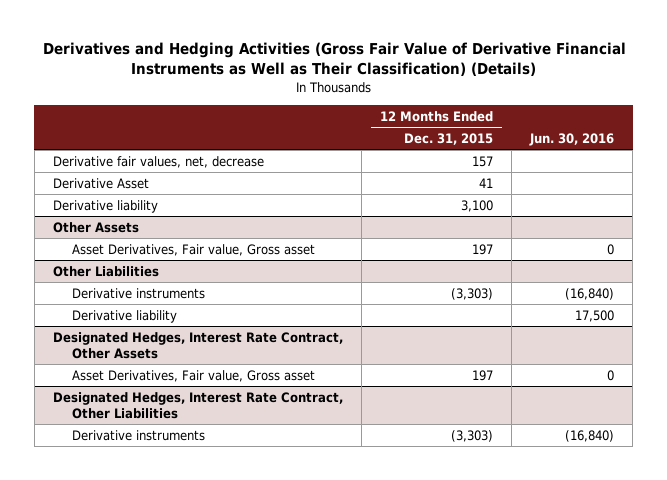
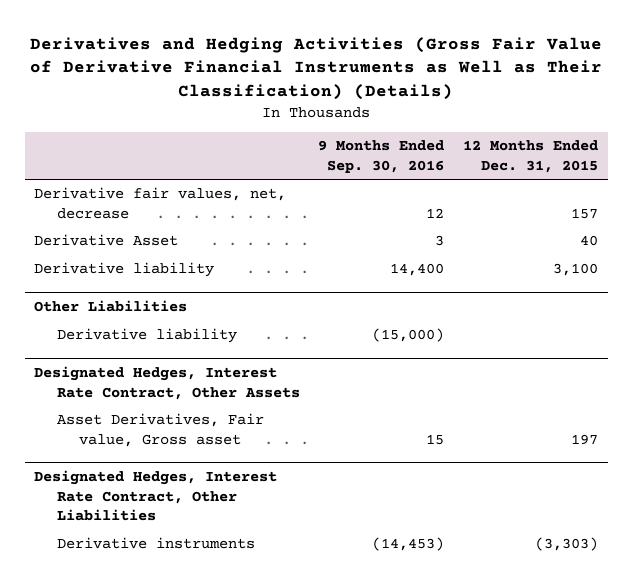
- | 12 Months Ended Dec. 31, 2015 | Jun. 30, 2016
+ | 9 Months Ended Sep. 30, 2016 | 12 Months Ended Dec. 31, 2015
- Derivative Asset | 41 |
+ Derivative Asset | 3 | 40
- Other Assets
- Asset Derivatives, Fair value, Gross asset | 197 | 0
@ Other Liabilities
- Derivative instruments | (3,303) | (16,840)

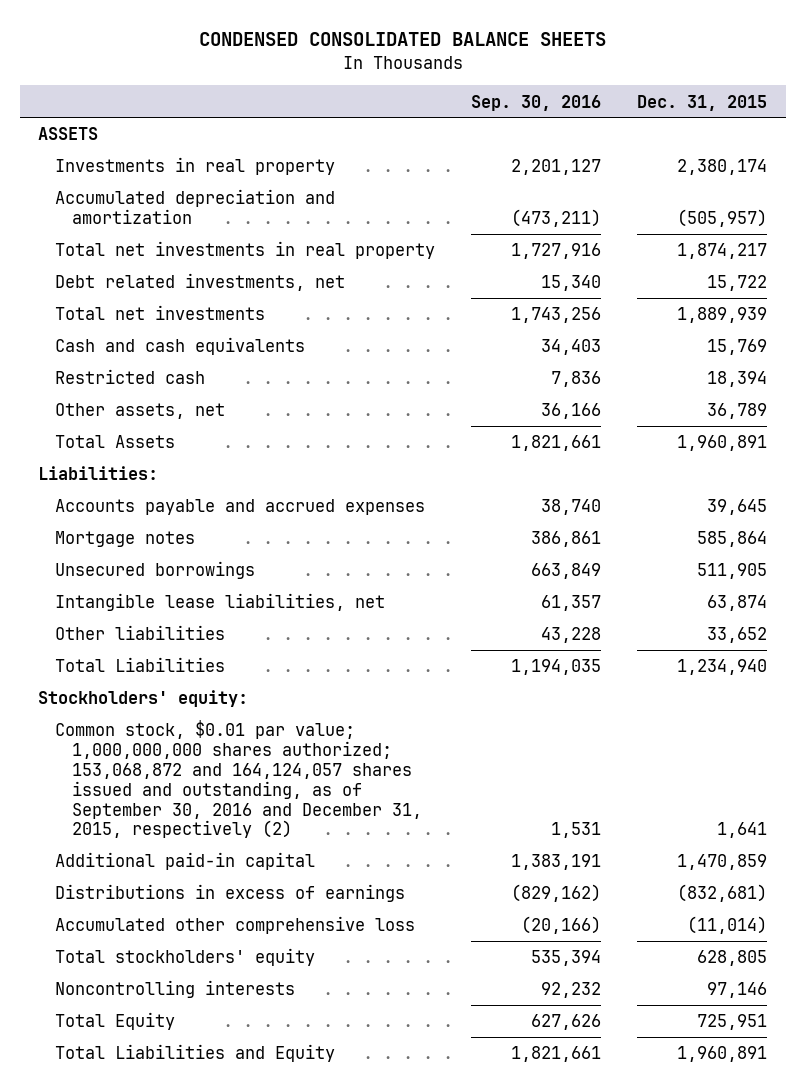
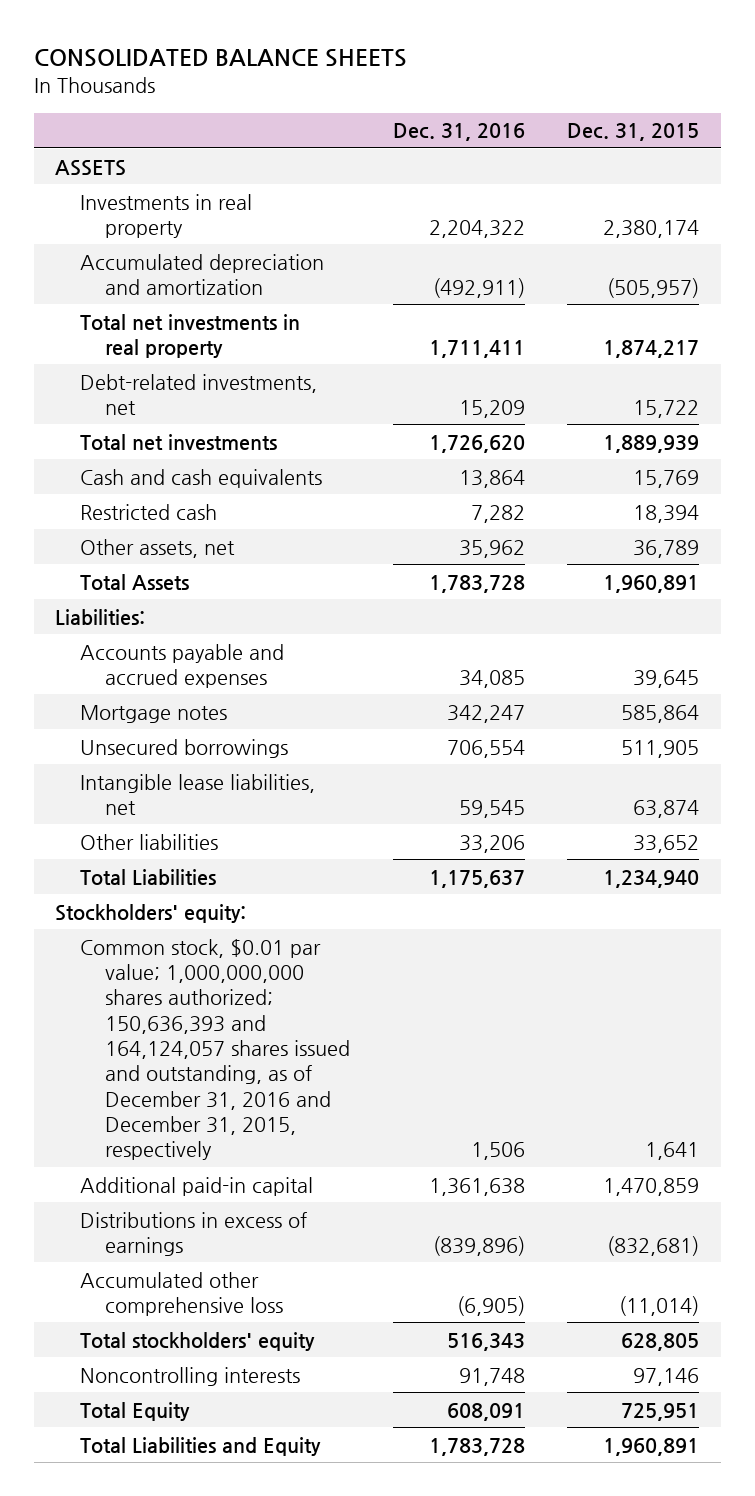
- CONDENSED CONSOLIDATED BALANCE SHEETS
+ CONSOLIDATED BALANCE SHEETS
- | Sep. 30, 2016 | Dec. 31, 2015
+ | Dec. 31, 2016 | Dec. 31, 2015
- Debt related investments, net | 15,340 | 15,722
+ Debt-related investments, net | 15,209 | 15,722
- Common stock, $0.01 par value; 1,000,000,000 shares authorized; 153,068,872 and 164,124,057 shares issued and outstanding, as of September 30, 2016 and December 31, 2015, respectively (2) | 1,531 | 1,641
+ Common stock, $0.01 par value; 1,000,000,000 shares authorized; 150,636,393 and 164,124,057 shares issued and outstanding, as of December 31, 2016 and December 31, 2015, respectively | 1,506 | 1,641

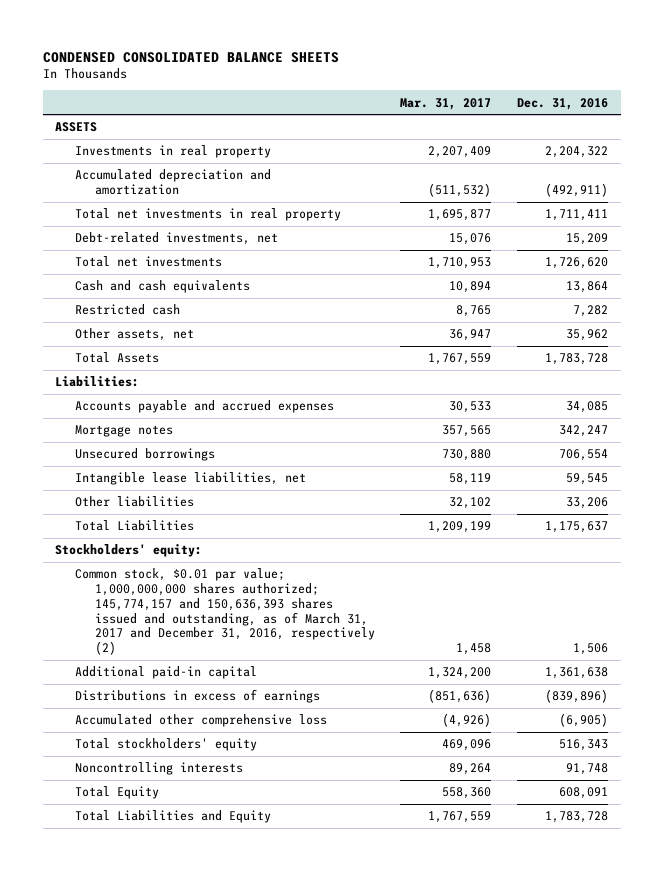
- CONSOLIDATED BALANCE SHEETS
+ CONDENSED CONSOLIDATED BALANCE SHEETS
- | Dec. 31, 2016 | Dec. 31, 2015
+ | Mar. 31, 2017 | Dec. 31, 2016
- Common stock, $0.01 par value; 1,000,000,000 shares authorized; 150,636,393 and 164,124,057 shares issued and outstanding, as of December 31, 2016 and December 31, 2015, respectively | 1,506 | 1,641
+ Common stock, $0.01 par value; 1,000,000,000 shares authorized; 145,774,157 and 150,636,393 shares issued and outstanding, as of March 31, 2017 and December 31, 2016, respectively (2) | 1,458 | 1,506

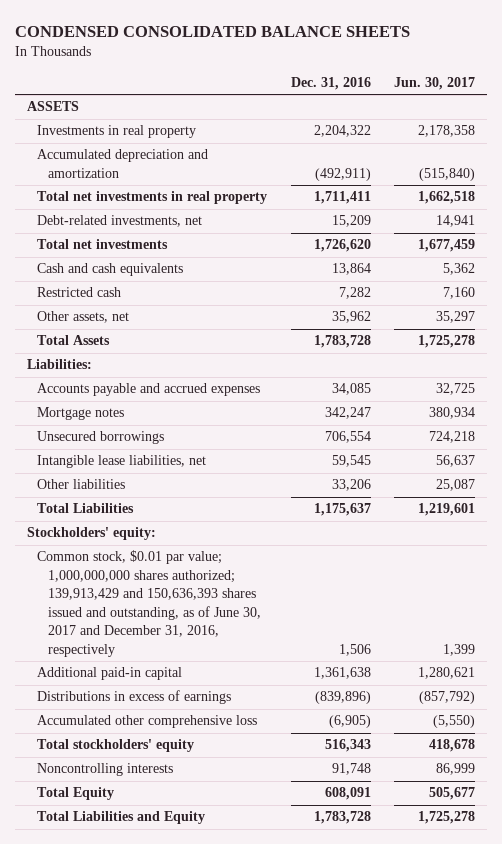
- | Mar. 31, 2017 | Dec. 31, 2016
+ | Dec. 31, 2016 | Jun. 30, 2017
- Common stock, $0.01 par value; 1,000,000,000 shares authorized; 145,774,157 and 150,636,393 shares issued and outstanding, as of March 31, 2017 and December 31, 2016, respectively (2) | 1,458 | 1,506
+ Common stock, $0.01 par value; 1,000,000,000 shares authorized; 139,913,429 and 150,636,393 shares issued and outstanding, as of June 30, 2017 and December 31, 2016, respectively | 1,506 | 1,399

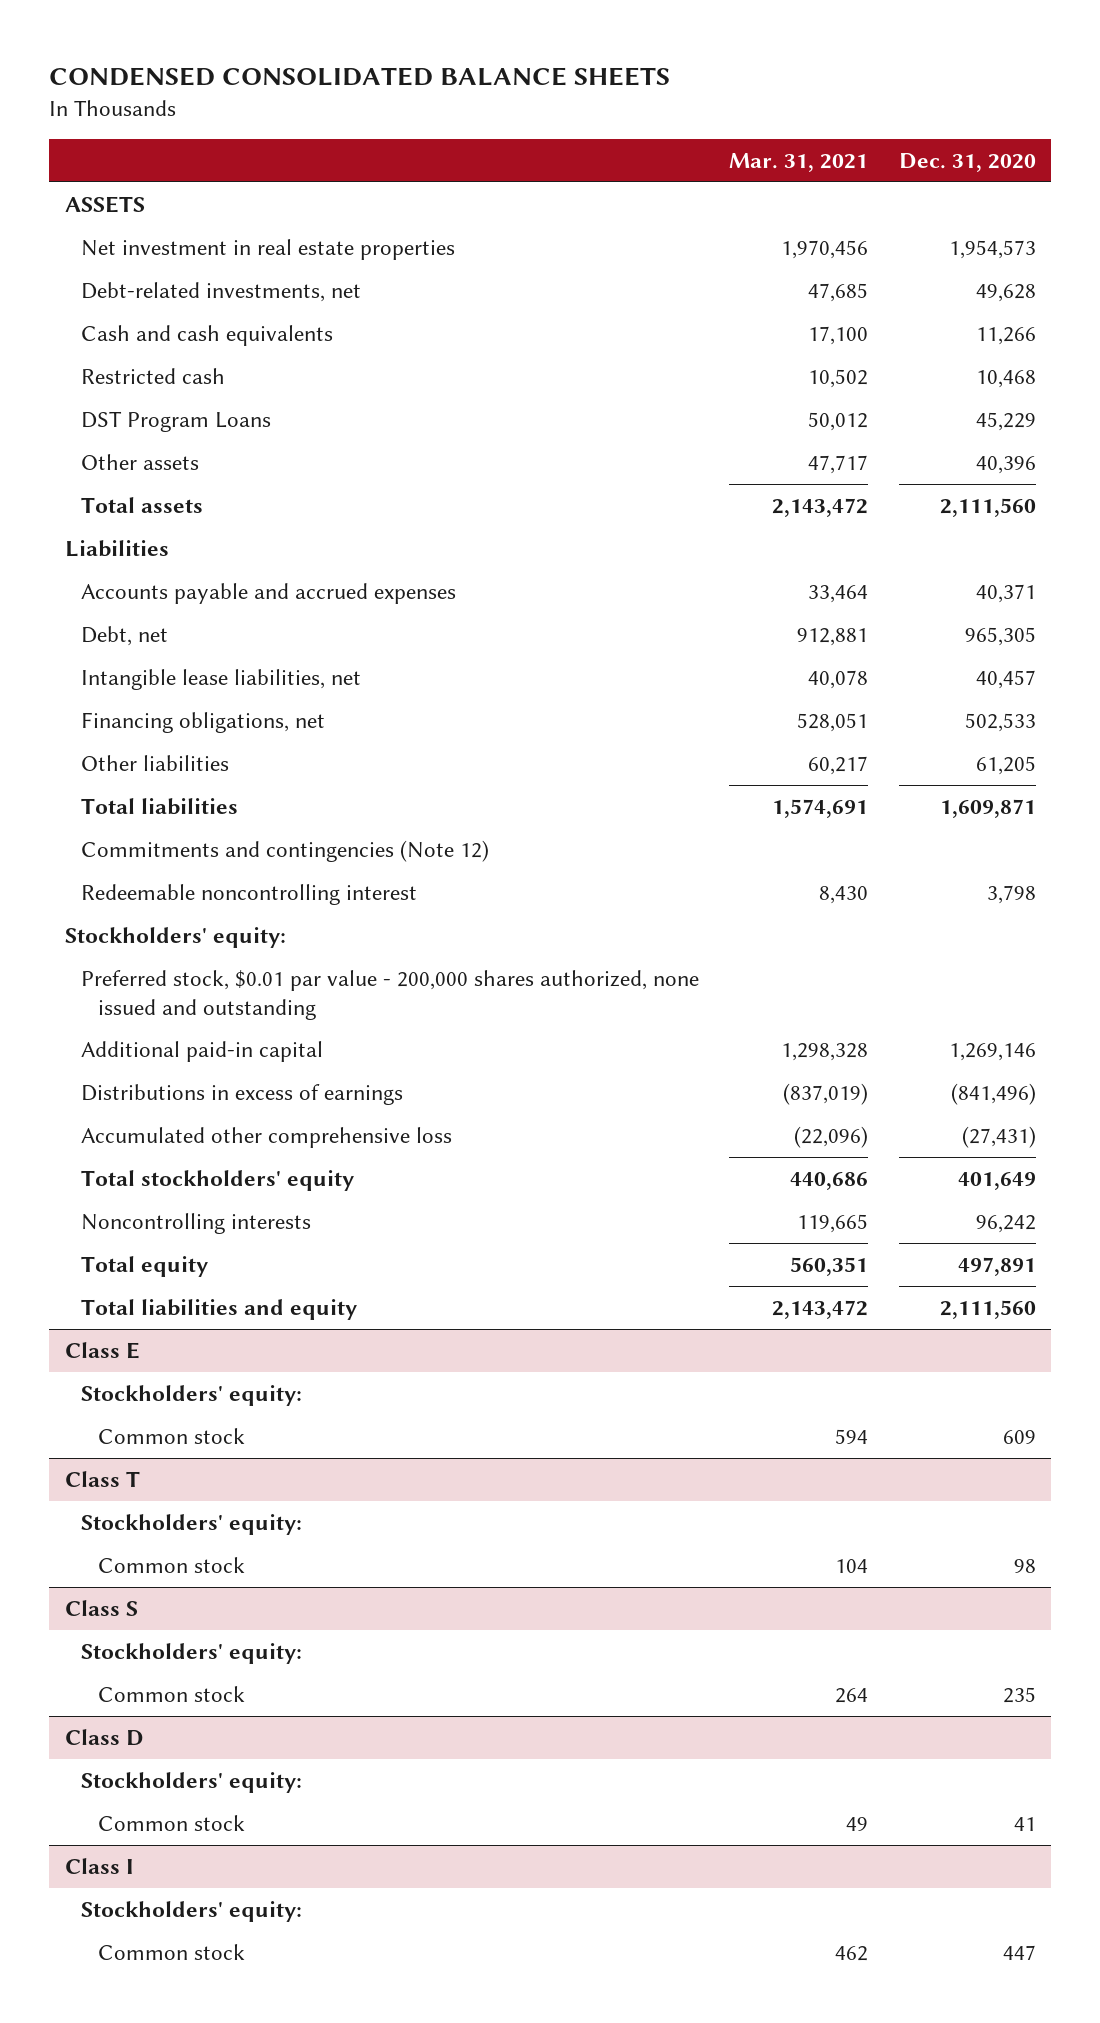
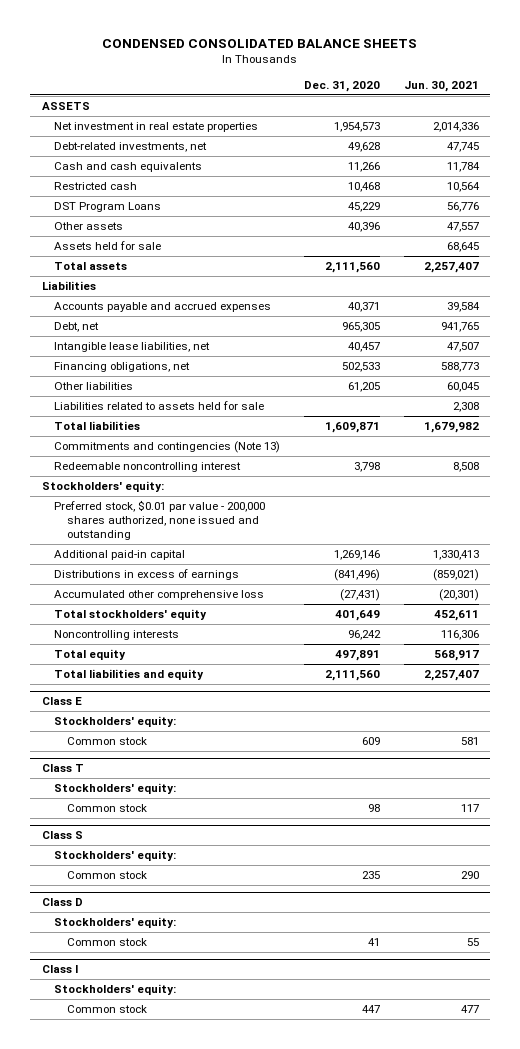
- | Mar. 31, 2021 | Dec. 31, 2020
+ | Dec. 31, 2020 | Jun. 30, 2021
+ Assets held for sale | | 68,645
+ Liabilities related to assets held for sale | | 2,308
- Commitments and contingencies (Note 12)
+ Commitments and contingencies (Note 13)

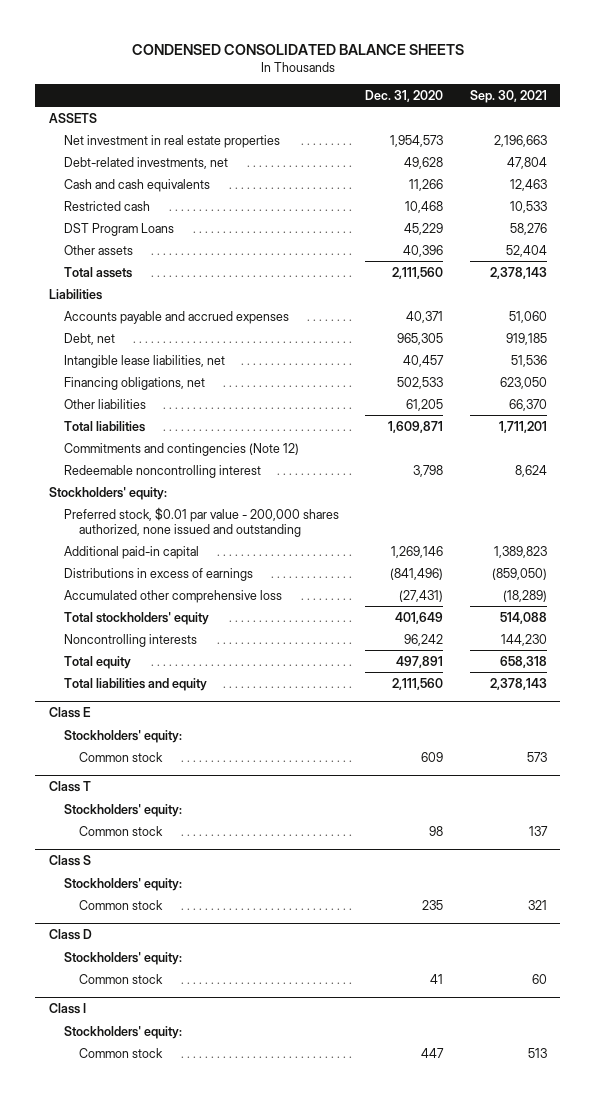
- | Dec. 31, 2020 | Jun. 30, 2021
+ | Dec. 31, 2020 | Sep. 30, 2021
- Assets held for sale | | 68,645
- Liabilities related to assets held for sale | | 2,308
- Commitments and contingencies (Note 13)
+ Commitments and contingencies (Note 12)

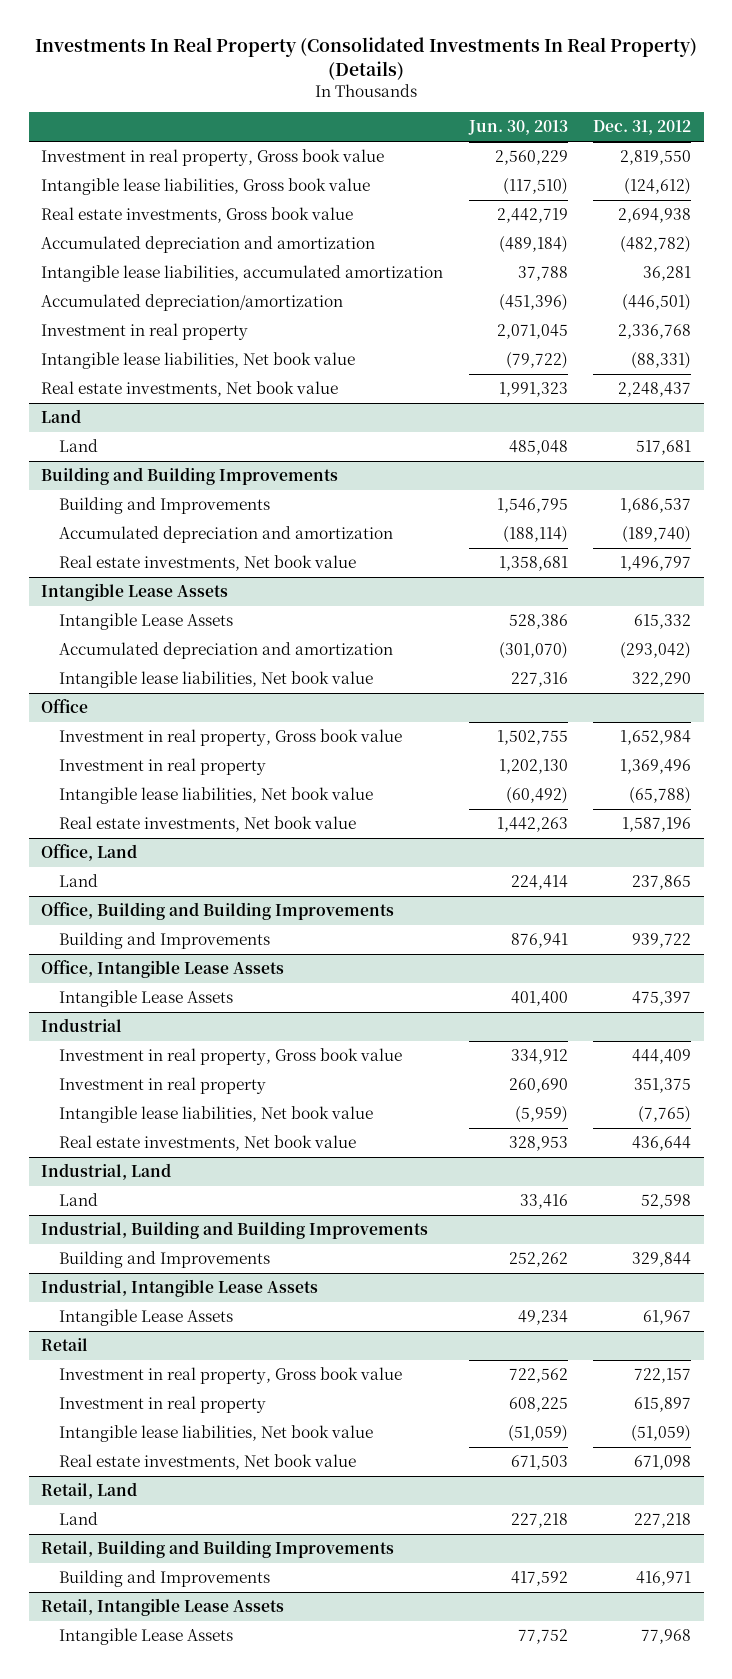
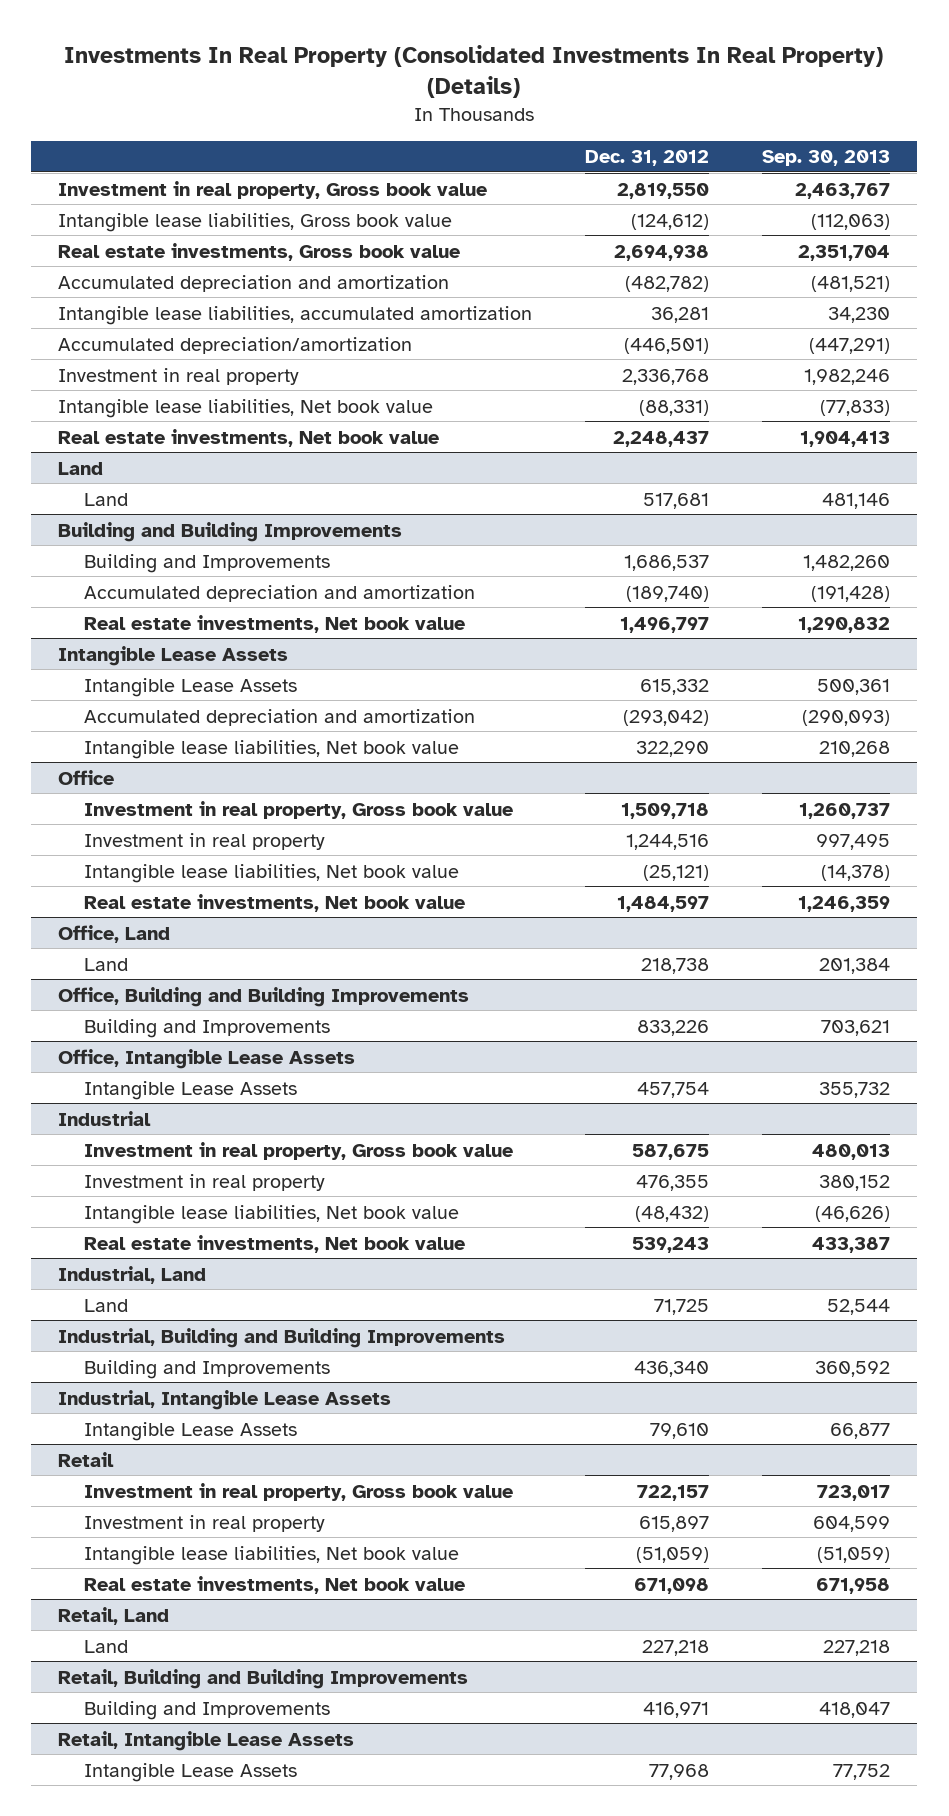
- | Jun. 30, 2013 | Dec. 31, 2012
+ | Dec. 31, 2012 | Sep. 30, 2013
@ Office
- Investment in real property, Gross book value | 1,502,755 | 1,652,984
- Investment in real property | 1,202,130 | 1,369,496
- Intangible lease liabilities, Net book value | (60,492) | (65,788)
- Real estate investments, Net book value | 1,442,263 | 1,587,196
+ Investment in real property, Gross book value | 1,509,718 | 1,260,737
+ Investment in real property | 1,244,516 | 997,495
+ Intangible lease liabilities, Net book value | (25,121) | (14,378)
+ Real estate investments, Net book value | 1,484,597 | 1,246,359
@ Office, Land
- Land | 224,414 | 237,865
+ Land | 218,738 | 201,384
@ Office, Building and Building Improvements
- Building and Improvements | 876,941 | 939,722
+ Building and Improvements | 833,226 | 703,621
@ Office, Intangible Lease Assets
- Intangible Lease Assets | 401,400 | 475,397
+ Intangible Lease Assets | 457,754 | 355,732
@ Industrial
- Investment in real property, Gross book value | 334,912 | 444,409
- Investment in real property | 260,690 | 351,375
- Intangible lease liabilities, Net book value | (5,959) | (7,765)
- Real estate investments, Net book value | 328,953 | 436,644
+ Investment in real property, Gross book value | 587,675 | 480,013
+ Investment in real property | 476,355 | 380,152
+ Intangible lease liabilities, Net book value | (48,432) | (46,626)
+ Real estate investments, Net book value | 539,243 | 433,387
@ Industrial, Land
- Land | 33,416 | 52,598
+ Land | 71,725 | 52,544
@ Industrial, Building and Building Improvements
- Building and Improvements | 252,262 | 329,844
+ Building and Improvements | 436,340 | 360,592
@ Industrial, Intangible Lease Assets
- Intangible Lease Assets | 49,234 | 61,967
+ Intangible Lease Assets | 79,610 | 66,877

